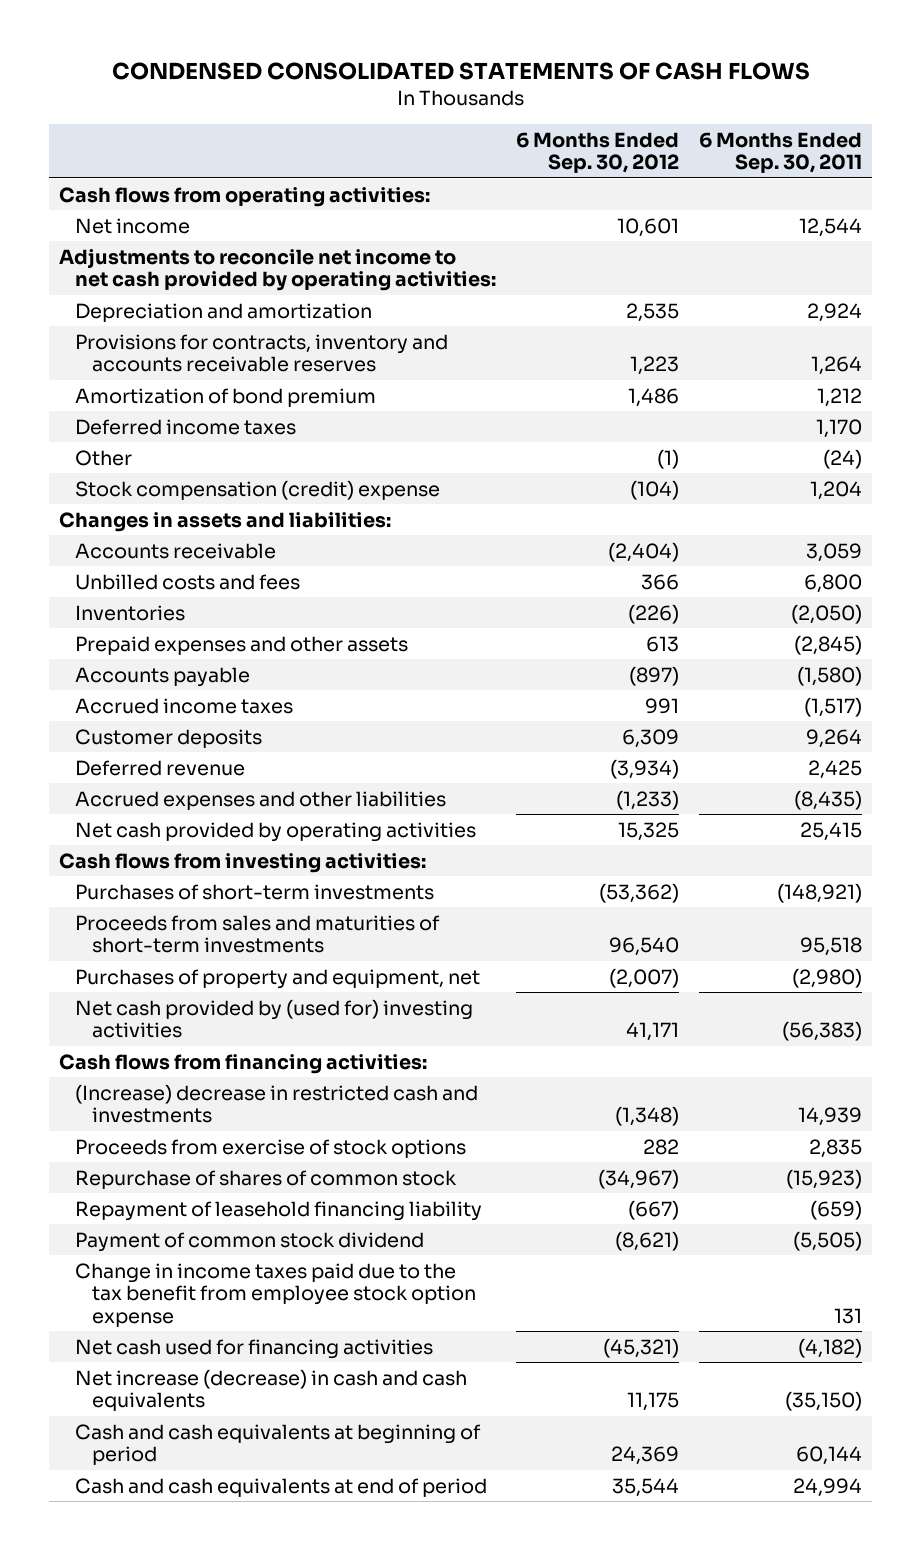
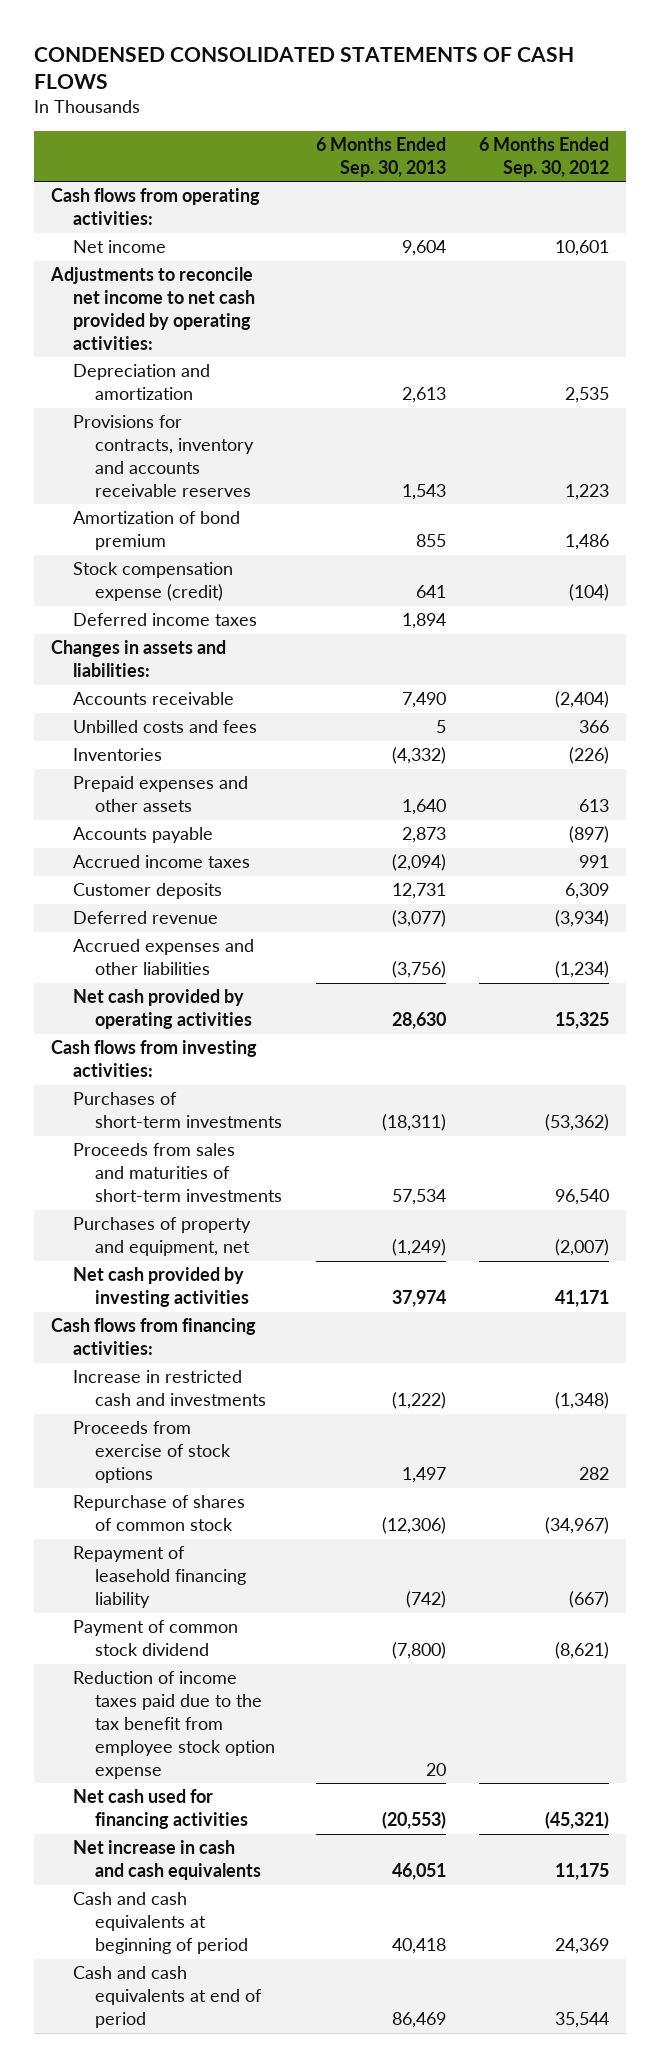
- | 6 Months Ended Sep. 30, 2012 | 6 Months Ended Sep. 30, 2011
+ | 6 Months Ended Sep. 30, 2013 | 6 Months Ended Sep. 30, 2012
+ Stock compensation expense (credit) | 641 | (104)
- Other | (1) | (24)
- Stock compensation (credit) expense | (104) | 1,204
- Accrued expenses and other liabilities | (1,233) | (8,435)
+ Accrued expenses and other liabilities | (3,756) | (1,234)
- Net cash provided by (used for) investing activities | 41,171 | (56,383)
+ Net cash provided by investing activities | 37,974 | 41,171
- (Increase) decrease in restricted cash and investments | (1,348) | 14,939
+ Increase in restricted cash and investments | (1,222) | (1,348)
- Change in income taxes paid due to the tax benefit from employee stock option expense | | 131
+ Reduction of income taxes paid due to the tax benefit from employee stock option expense | 20 |
- Net increase (decrease) in cash and cash equivalents | 11,175 | (35,150)
+ Net increase in cash and cash equivalents | 46,051 | 11,175

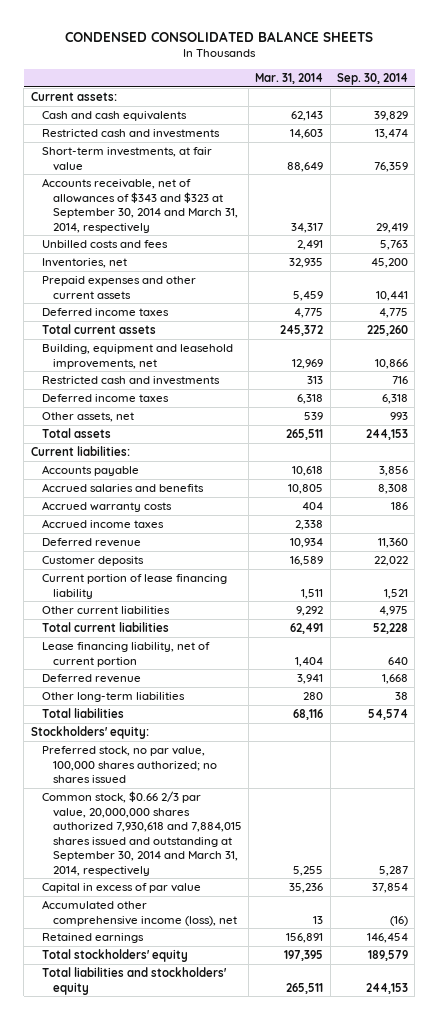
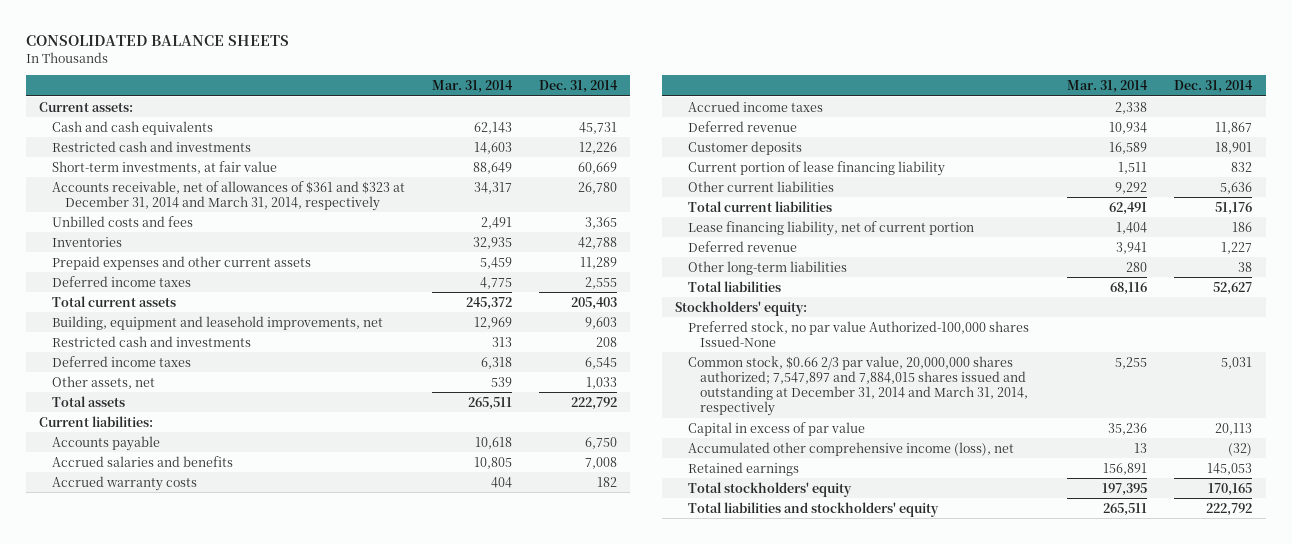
- CONDENSED CONSOLIDATED BALANCE SHEETS
+ CONSOLIDATED BALANCE SHEETS
- | Mar. 31, 2014 | Sep. 30, 2014
+ | Mar. 31, 2014 | Dec. 31, 2014
- Accounts receivable, net of allowances of $343 and $323 at September 30, 2014 and March 31, 2014, respectively | 34,317 | 29,419
+ Accounts receivable, net of allowances of $361 and $323 at December 31, 2014 and March 31, 2014, respectively | 34,317 | 26,780
- Inventories, net | 32,935 | 45,200
+ Inventories | 32,935 | 42,788
- Preferred stock, no par value, 100,000 shares authorized; no shares issued
- Common stock, $0.66 2/3 par value, 20,000,000 shares authorized 7,930,618 and 7,884,015 shares issued and outstanding at September 30, 2014 and March 31, 2014, respectively | 5,255 | 5,287
+ Preferred stock, no par value Authorized-100,000 shares Issued-None
+ Common stock, $0.66 2/3 par value, 20,000,000 shares authorized; 7,547,897 and 7,884,015 shares issued and outstanding at December 31, 2014 and March 31, 2014, respectively | 5,255 | 5,031

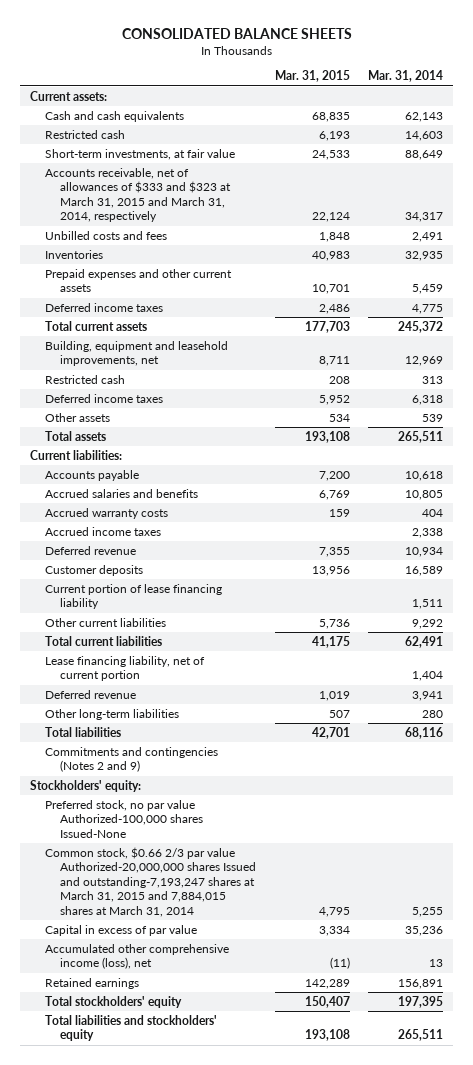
- | Mar. 31, 2014 | Dec. 31, 2014
+ | Mar. 31, 2015 | Mar. 31, 2014
- Restricted cash and investments | 14,603 | 12,226
+ Restricted cash | 6,193 | 14,603
- Accounts receivable, net of allowances of $361 and $323 at December 31, 2014 and March 31, 2014, respectively | 34,317 | 26,780
+ Accounts receivable, net of allowances of $333 and $323 at March 31, 2015 and March 31, 2014, respectively | 22,124 | 34,317
- Restricted cash and investments | 313 | 208
+ Restricted cash | 208 | 313
- Other assets, net | 539 | 1,033
+ Other assets | 534 | 539
+ Commitments and contingencies (Notes 2 and 9)
- Common stock, $0.66 2/3 par value, 20,000,000 shares authorized; 7,547,897 and 7,884,015 shares issued and outstanding at December 31, 2014 and March 31, 2014, respectively | 5,255 | 5,031
+ Common stock, $0.66 2/3 par value Authorized-20,000,000 shares Issued and outstanding-7,193,247 shares at March 31, 2015 and 7,884,015 shares at March 31, 2014 | 4,795 | 5,255

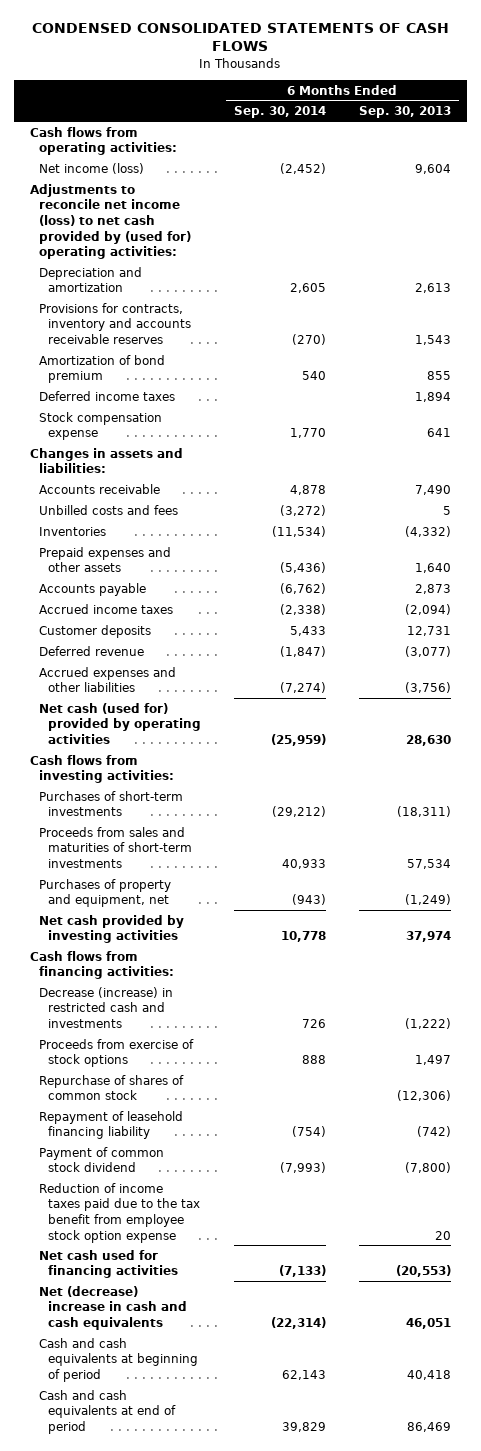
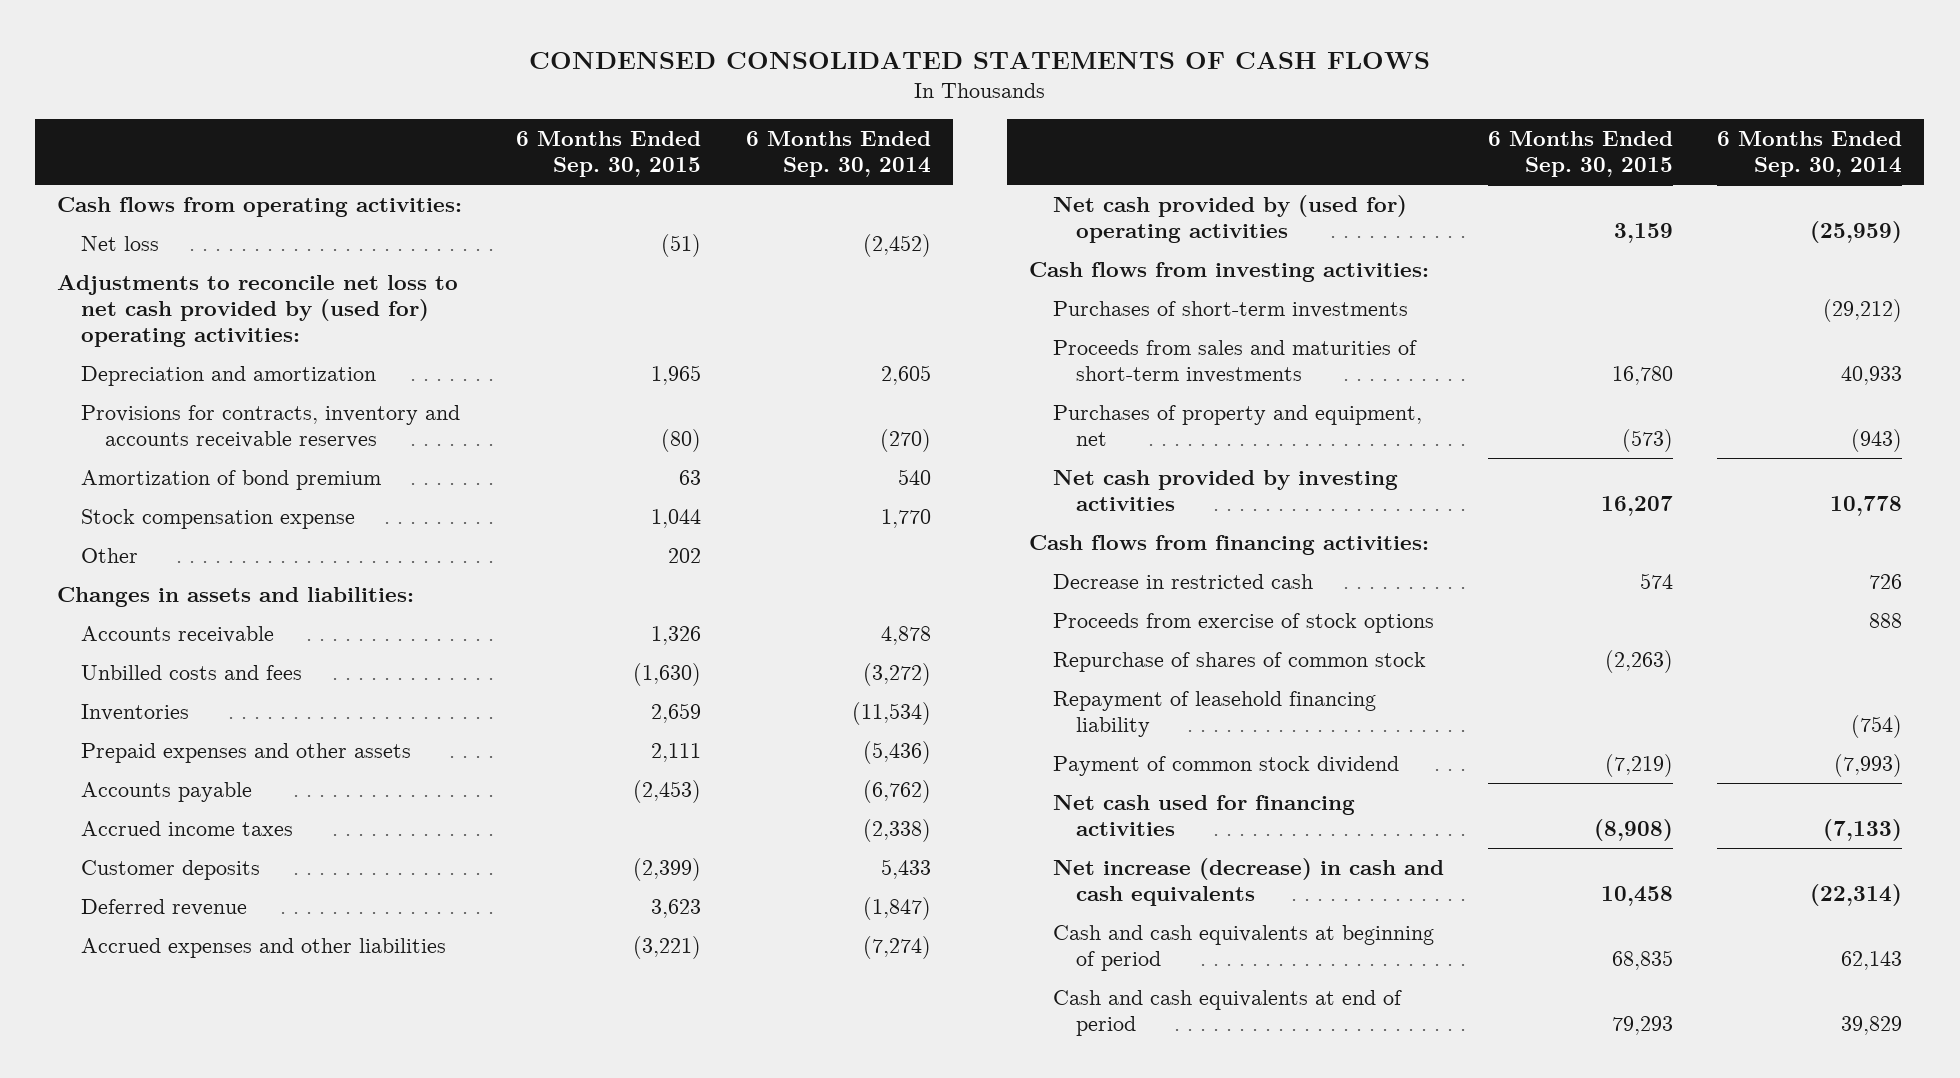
- | 6 Months Ended Sep. 30, 2014 | 6 Months Ended Sep. 30, 2013
+ | 6 Months Ended Sep. 30, 2015 | 6 Months Ended Sep. 30, 2014
- Net income (loss) | (2,452) | 9,604
- Adjustments to reconcile net income (loss) to net cash provided by (used for) operating activities:
+ Net loss | (51) | (2,452)
+ Adjustments to reconcile net loss to net cash provided by (used for) operating activities:
- Deferred income taxes | | 1,894
+ Other | 202 |
- Net cash (used for) provided by operating activities | (25,959) | 28,630
+ Net cash provided by (used for) operating activities | 3,159 | (25,959)
- Decrease (increase) in restricted cash and investments | 726 | (1,222)
+ Decrease in restricted cash | 574 | 726
- Reduction of income taxes paid due to the tax benefit from employee stock option expense | | 20
- Net (decrease) increase in cash and cash equivalents | (22,314) | 46,051
+ Net increase (decrease) in cash and cash equivalents | 10,458 | (22,314)

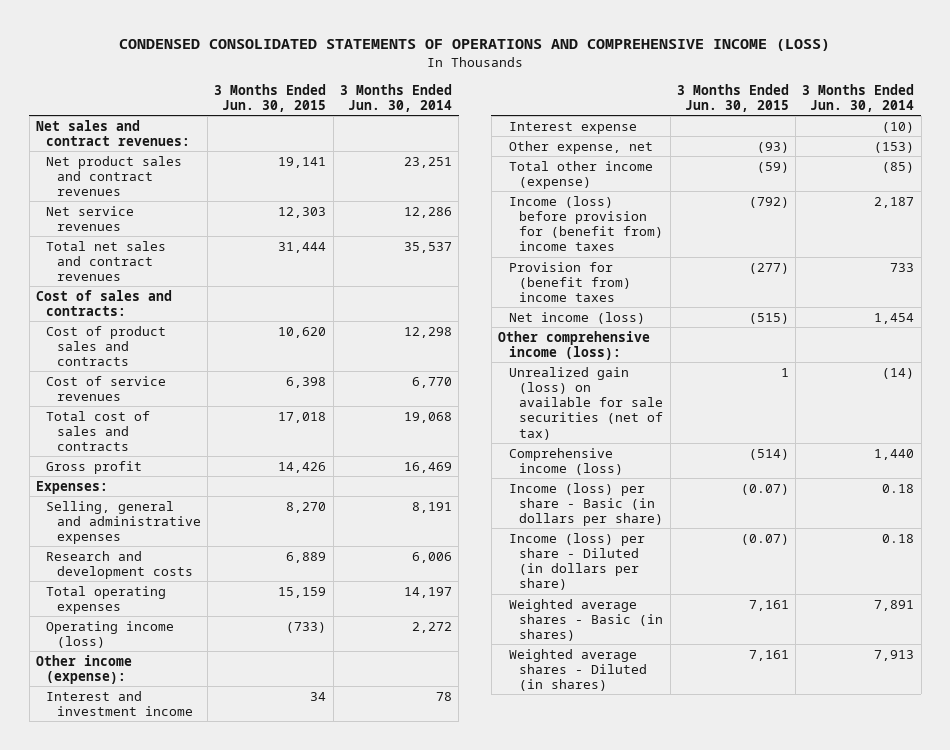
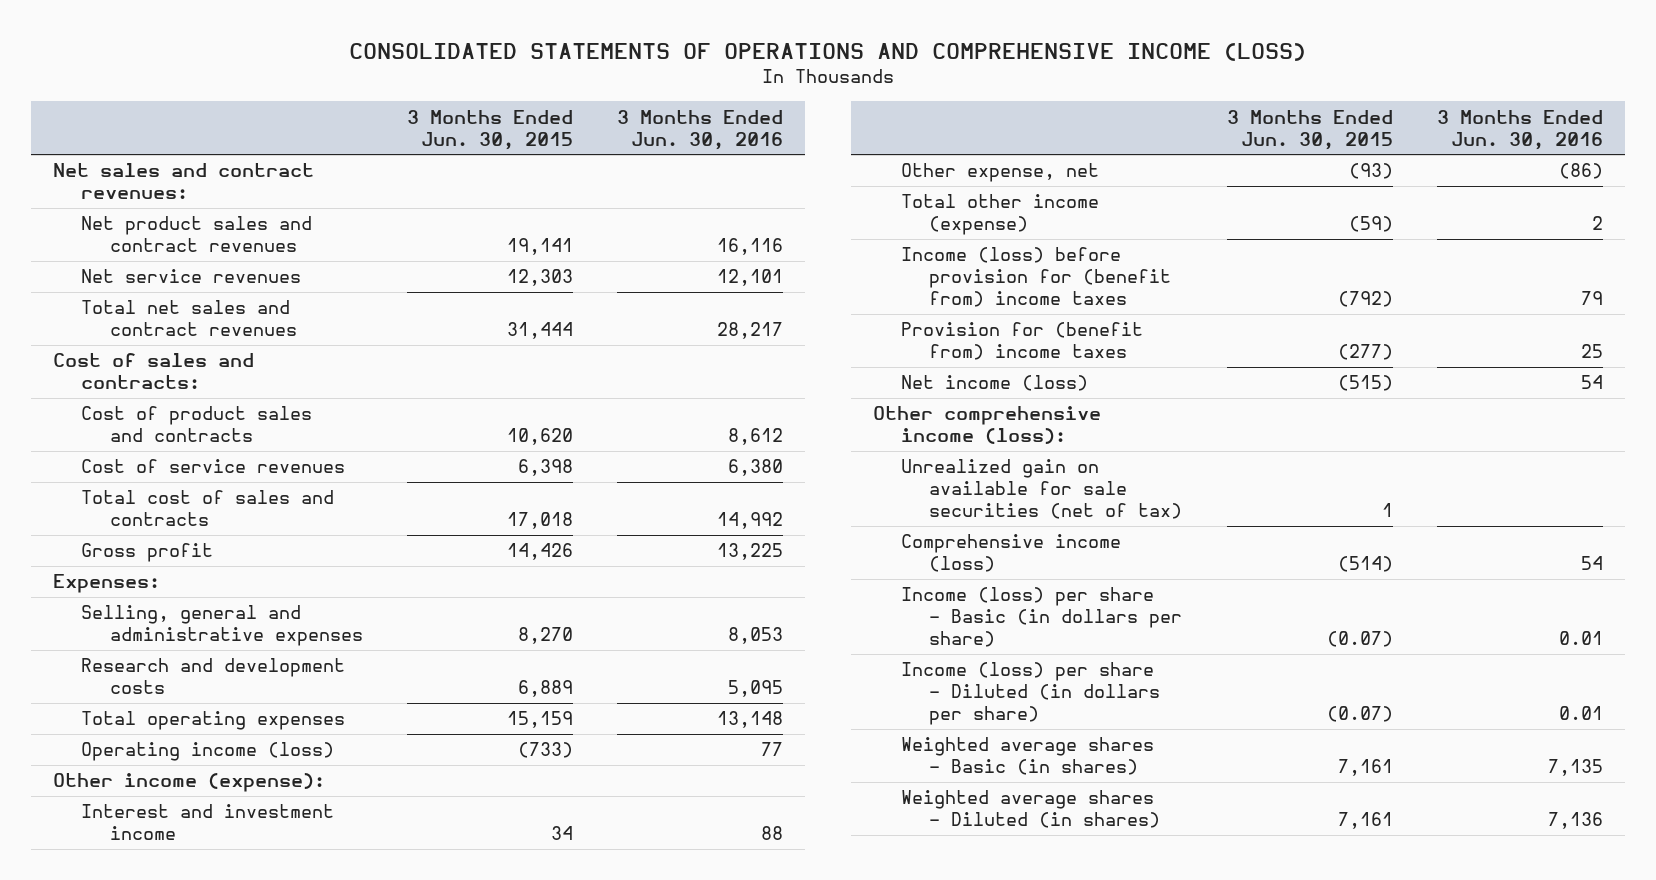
- CONDENSED CONSOLIDATED STATEMENTS OF OPERATIONS AND COMPREHENSIVE INCOME (LOSS)
+ CONSOLIDATED STATEMENTS OF OPERATIONS AND COMPREHENSIVE INCOME (LOSS)
- | 3 Months Ended Jun. 30, 2015 | 3 Months Ended Jun. 30, 2014
+ | 3 Months Ended Jun. 30, 2015 | 3 Months Ended Jun. 30, 2016
- Interest expense | | (10)
- Unrealized gain (loss) on available for sale securities (net of tax) | 1 | (14)
+ Unrealized gain on available for sale securities (net of tax) | 1 |

